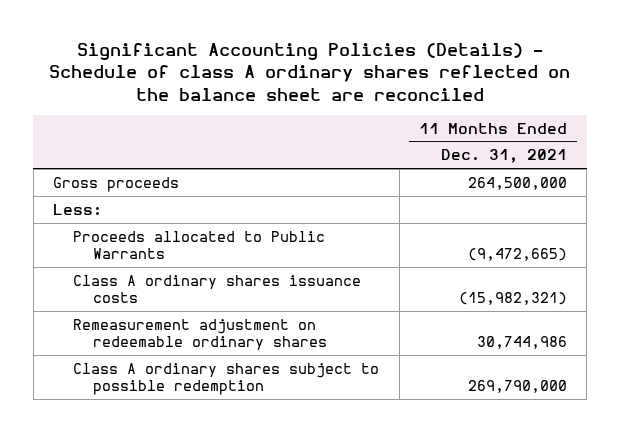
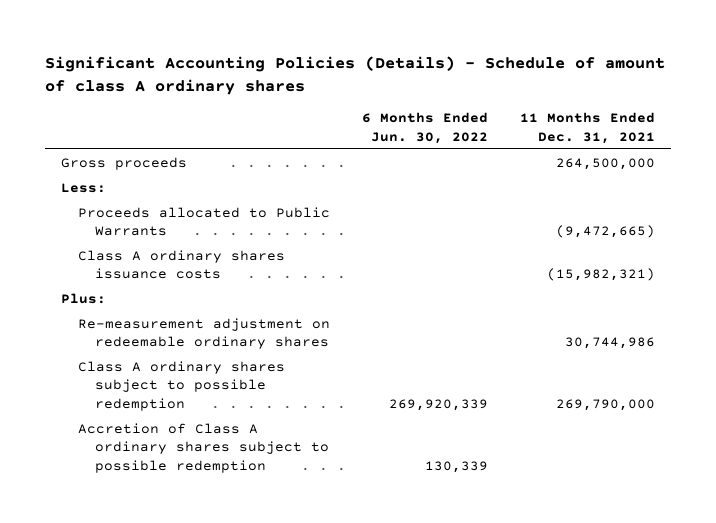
- Significant Accounting Policies (Details) - Schedule of class A ordinary shares reflected on the balance sheet are reconciled
+ Significant Accounting Policies (Details) - Schedule of amount of class A ordinary shares
- | 11 Months Ended Dec. 31, 2021
+ | 6 Months Ended Jun. 30, 2022 | 11 Months Ended Dec. 31, 2021
- Remeasurement adjustment on redeemable ordinary shares | 30,744,986
+ Plus:
+ Re-measurement adjustment on redeemable ordinary shares | | 30,744,986
+ Accretion of Class A ordinary shares subject to possible redemption | 130,339 |

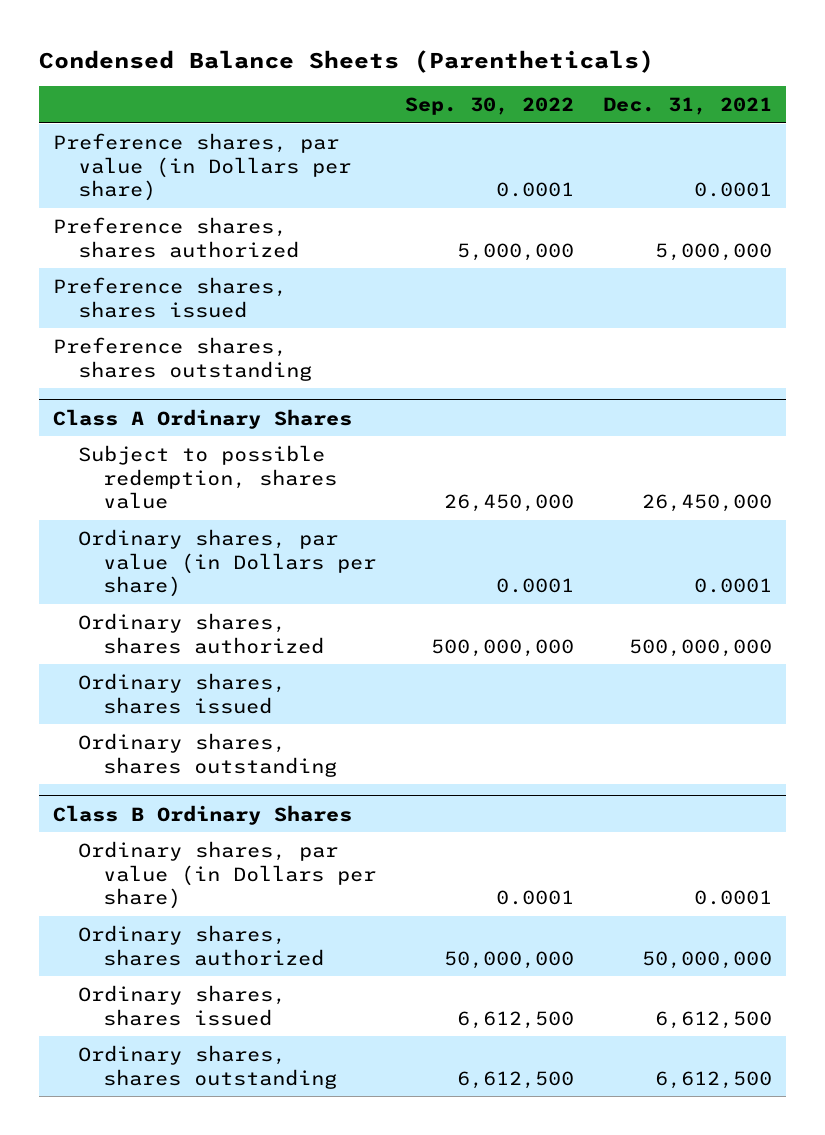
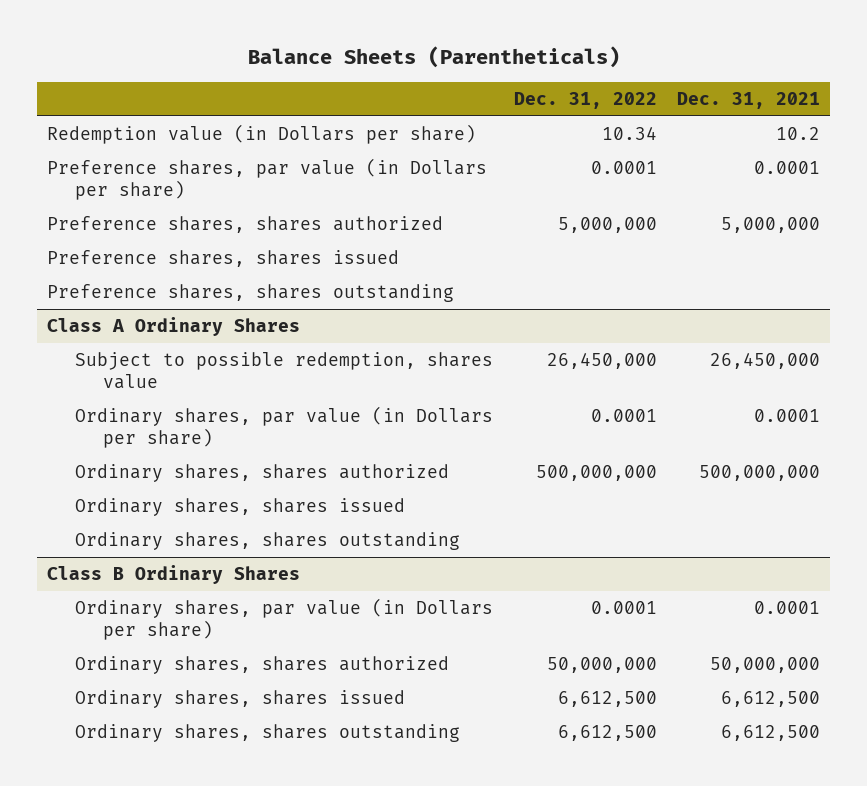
- Condensed Balance Sheets (Parentheticals)
+ Balance Sheets (Parentheticals)
- | Sep. 30, 2022 | Dec. 31, 2021
+ | Dec. 31, 2022 | Dec. 31, 2021
+ Redemption value (in Dollars per share) | 10.34 | 10.2

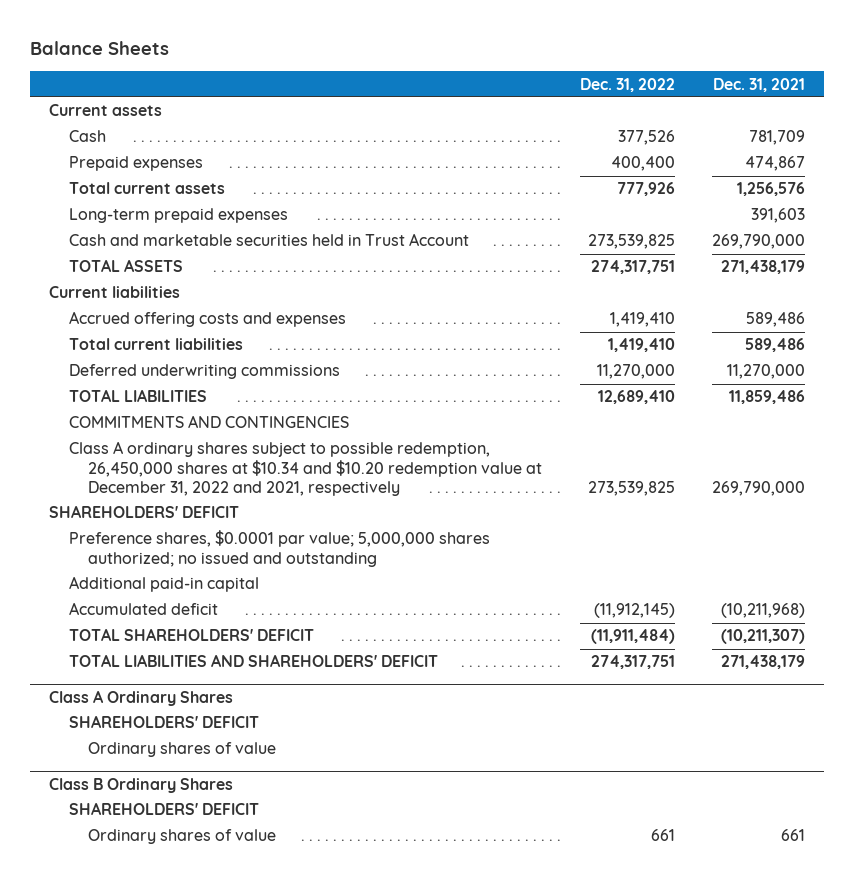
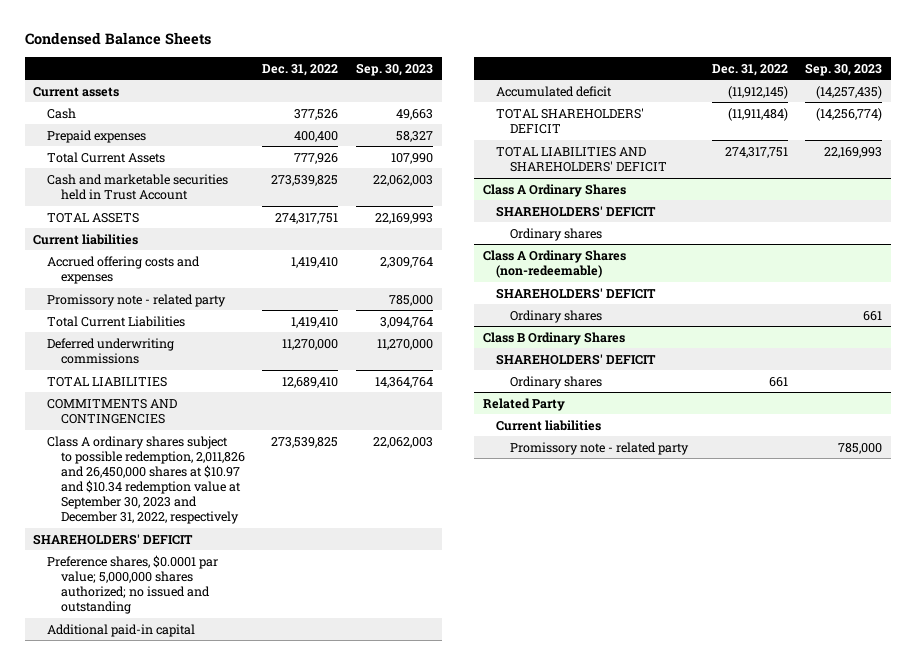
- Balance Sheets
+ Condensed Balance Sheets
- | Dec. 31, 2022 | Dec. 31, 2021
+ | Dec. 31, 2022 | Sep. 30, 2023
- Total current assets | 777,926 | 1,256,576
- Long-term prepaid expenses | | 391,603
+ Total Current Assets | 777,926 | 107,990
- Total current liabilities | 1,419,410 | 589,486
+ Promissory note - related party | | 785,000
+ Total Current Liabilities | 1,419,410 | 3,094,764
- Class A ordinary shares subject to possible redemption, 26,450,000 shares at $10.34 and $10.20 redemption value at December 31, 2022 and 2021, respectively | 273,539,825 | 269,790,000
+ Class A ordinary shares subject to possible redemption, 2,011,826 and 26,450,000 shares at $10.97 and $10.34 redemption value at September 30, 2023 and December 31, 2022, respectively | 273,539,825 | 22,062,003
@ Class A Ordinary Shares
- Ordinary shares of value
+ Ordinary shares
+ Class A Ordinary Shares (non-redeemable)
+ SHAREHOLDERS' DEFICIT
+ Ordinary shares | | 661
@ Class B Ordinary Shares
- Ordinary shares of value | 661 | 661
+ Ordinary shares | 661 |
+ Related Party
+ Current liabilities
+ Promissory note - related party | | 785,000

